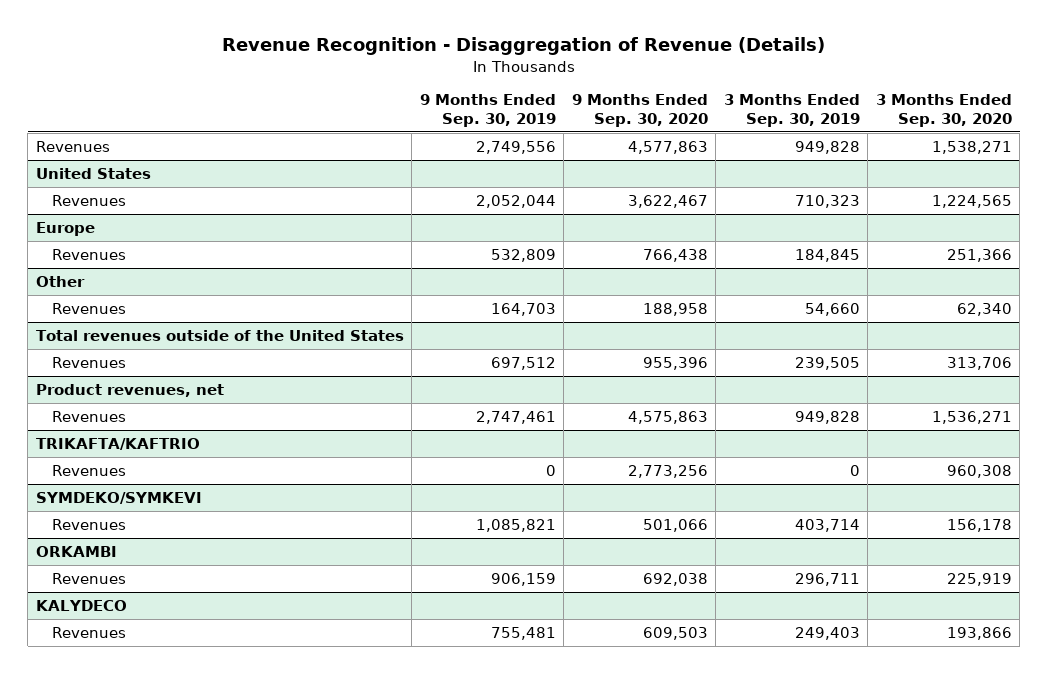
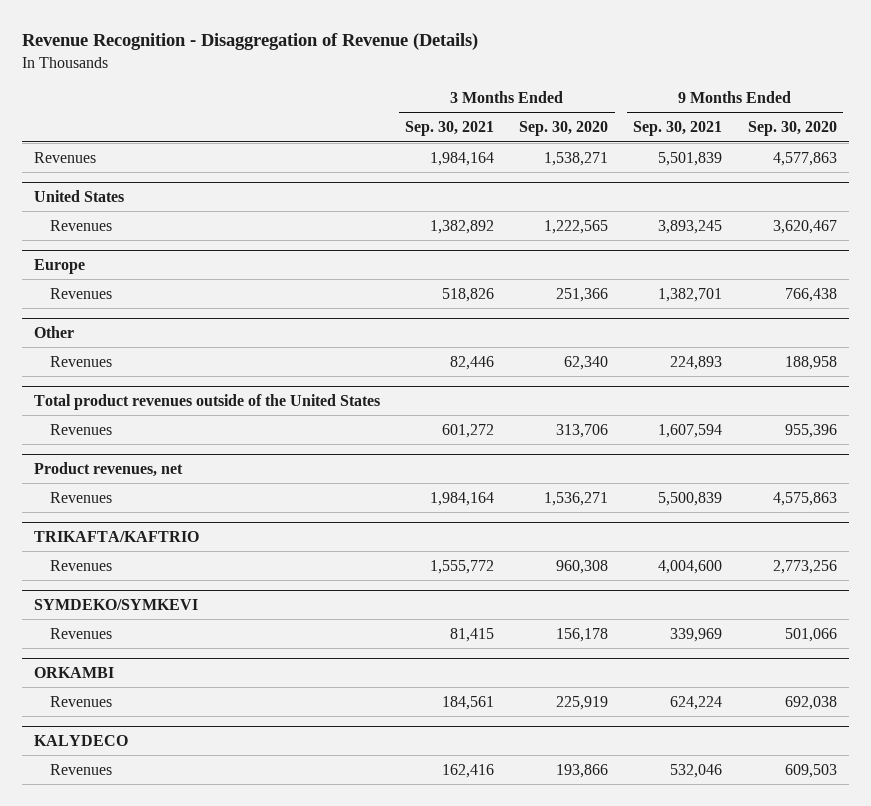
- | 9 Months Ended Sep. 30, 2019 | 9 Months Ended Sep. 30, 2020 | 3 Months Ended Sep. 30, 2019 | 3 Months Ended Sep. 30, 2020
+ | 3 Months Ended Sep. 30, 2021 | 3 Months Ended Sep. 30, 2020 | 9 Months Ended Sep. 30, 2021 | 9 Months Ended Sep. 30, 2020
@ United States
- Revenues | 2,052,044 | 3,622,467 | 710,323 | 1,224,565
+ Revenues | 1,382,892 | 1,222,565 | 3,893,245 | 3,620,467
- Total revenues outside of the United States
+ Total product revenues outside of the United States

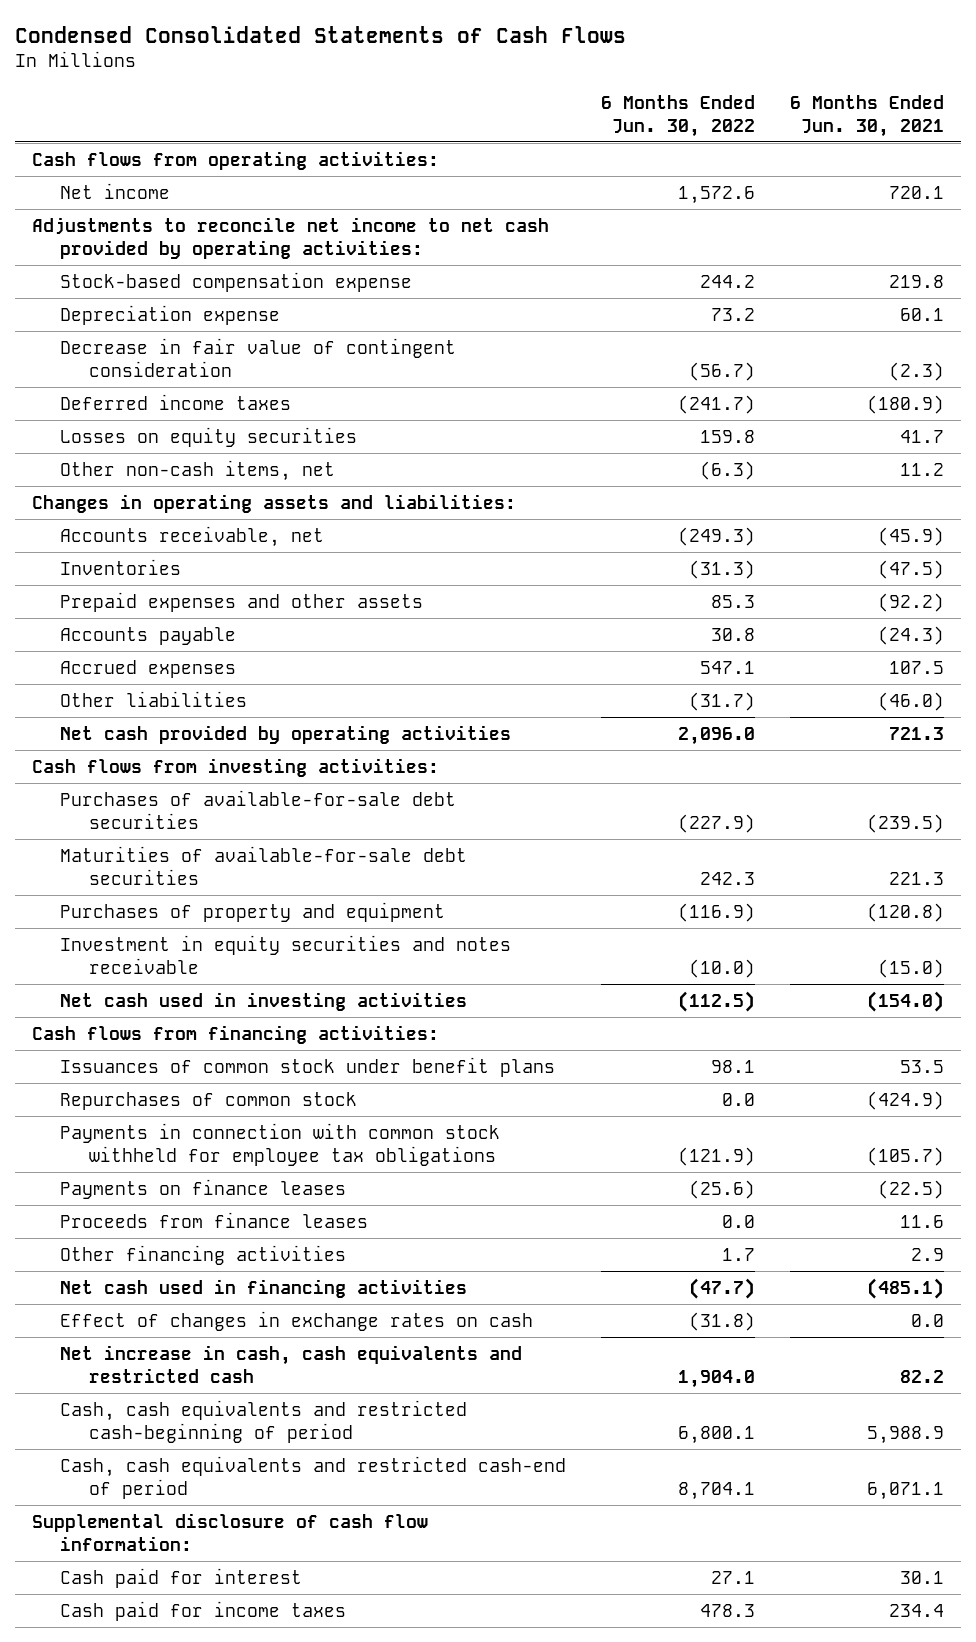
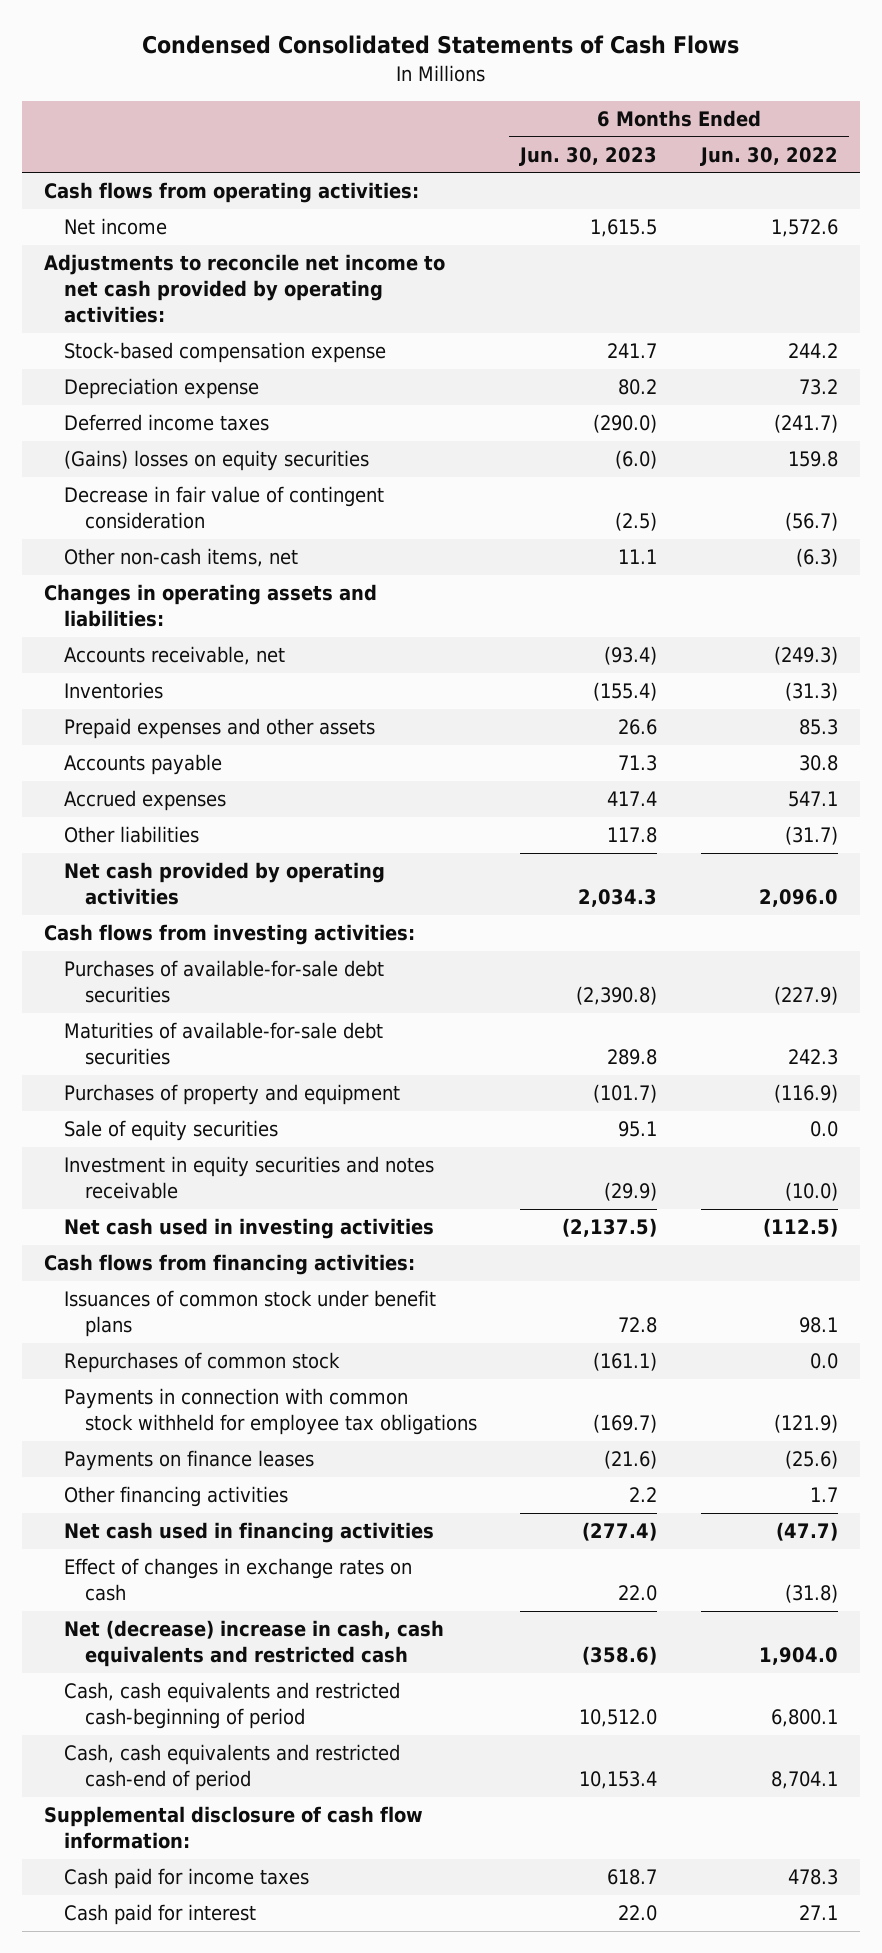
- | 6 Months Ended Jun. 30, 2022 | 6 Months Ended Jun. 30, 2021
+ | 6 Months Ended Jun. 30, 2023 | 6 Months Ended Jun. 30, 2022
- Losses on equity securities | 159.8 | 41.7
+ (Gains) losses on equity securities | (6.0) | 159.8
moved down: Decrease in fair value of contingent consideration | (2.5) | (56.7)
+ Sale of equity securities | 95.1 | 0.0
- Proceeds from finance leases | 0.0 | 11.6
- Net increase in cash, cash equivalents and restricted cash | 1,904.0 | 82.2
+ Net (decrease) increase in cash, cash equivalents and restricted cash | (358.6) | 1,904.0
moved down: Cash paid for interest | 22.0 | 27.1

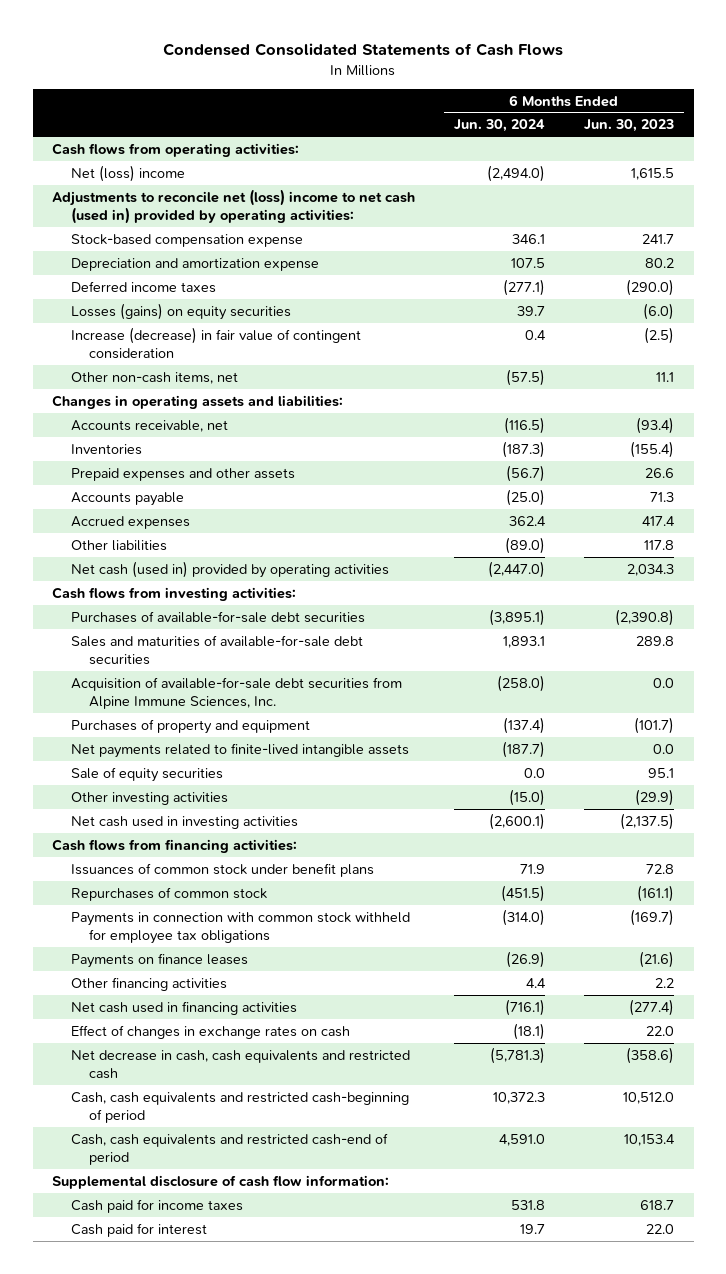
- | 6 Months Ended Jun. 30, 2023 | 6 Months Ended Jun. 30, 2022
+ | 6 Months Ended Jun. 30, 2024 | 6 Months Ended Jun. 30, 2023
- Net income | 1,615.5 | 1,572.6
- Adjustments to reconcile net income to net cash provided by operating activities:
+ Net (loss) income | (2,494.0) | 1,615.5
+ Adjustments to reconcile net (loss) income to net cash (used in) provided by operating activities:
- Depreciation expense | 80.2 | 73.2
+ Depreciation and amortization expense | 107.5 | 80.2
- (Gains) losses on equity securities | (6.0) | 159.8
- Decrease in fair value of contingent consideration | (2.5) | (56.7)
+ Losses (gains) on equity securities | 39.7 | (6.0)
+ Increase (decrease) in fair value of contingent consideration | 0.4 | (2.5)
- Net cash provided by operating activities | 2,034.3 | 2,096.0
+ Net cash (used in) provided by operating activities | (2,447.0) | 2,034.3
- Maturities of available-for-sale debt securities | 289.8 | 242.3
+ Sales and maturities of available-for-sale debt securities | 1,893.1 | 289.8
+ Acquisition of available-for-sale debt securities from Alpine Immune Sciences, Inc. | (258.0) | 0.0
+ Net payments related to finite-lived intangible assets | (187.7) | 0.0
- Investment in equity securities and notes receivable | (29.9) | (10.0)
+ Other investing activities | (15.0) | (29.9)
- Net (decrease) increase in cash, cash equivalents and restricted cash | (358.6) | 1,904.0
+ Net decrease in cash, cash equivalents and restricted cash | (5,781.3) | (358.6)

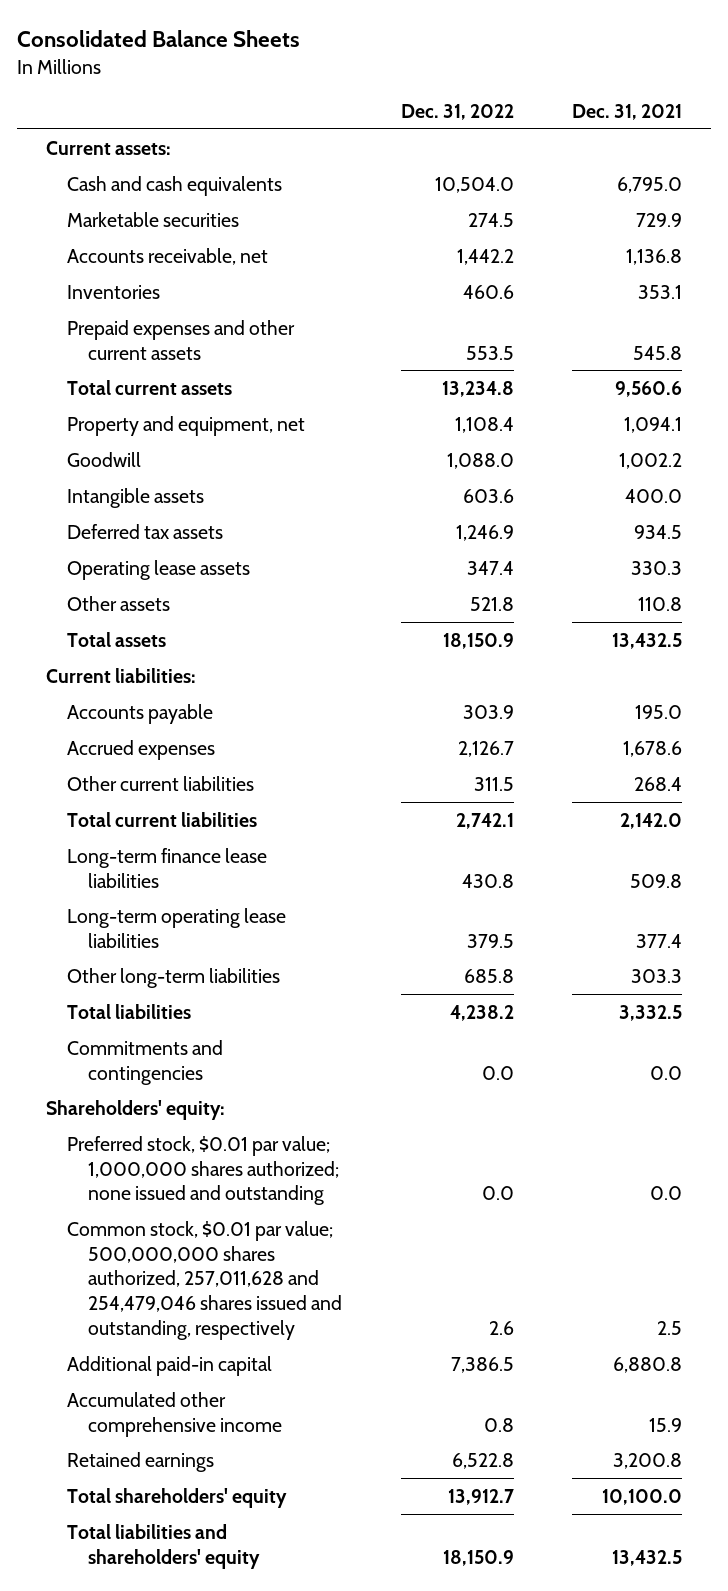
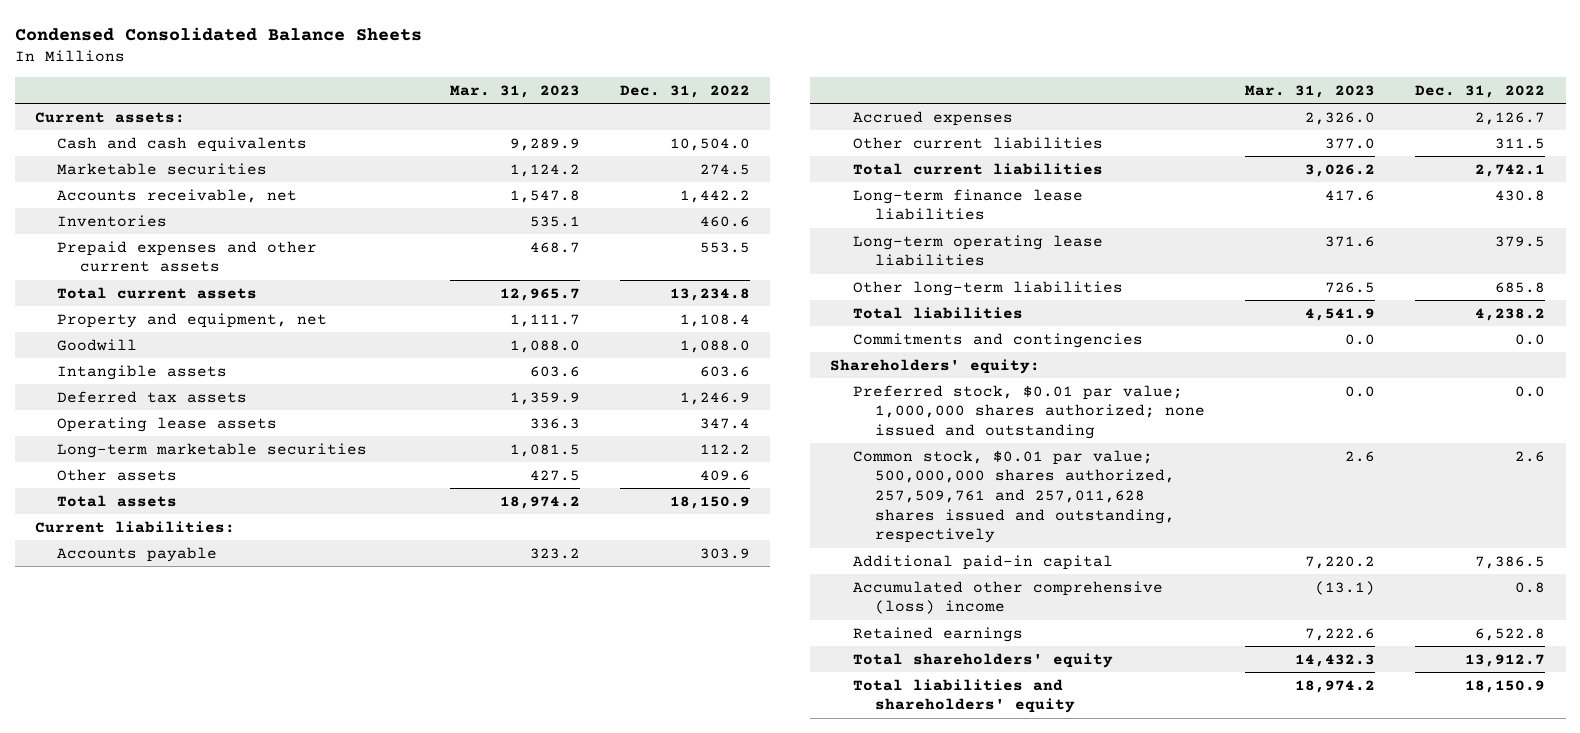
- Consolidated Balance Sheets
+ Condensed Consolidated Balance Sheets
- | Dec. 31, 2022 | Dec. 31, 2021
+ | Mar. 31, 2023 | Dec. 31, 2022
- Other assets | 521.8 | 110.8
+ Long-term marketable securities | 1,081.5 | 112.2
+ Other assets | 427.5 | 409.6
- Common stock, $0.01 par value; 500,000,000 shares authorized, 257,011,628 and 254,479,046 shares issued and outstanding, respectively | 2.6 | 2.5
+ Common stock, $0.01 par value; 500,000,000 shares authorized, 257,509,761 and 257,011,628 shares issued and outstanding, respectively | 2.6 | 2.6
- Accumulated other comprehensive income | 0.8 | 15.9
+ Accumulated other comprehensive (loss) income | (13.1) | 0.8

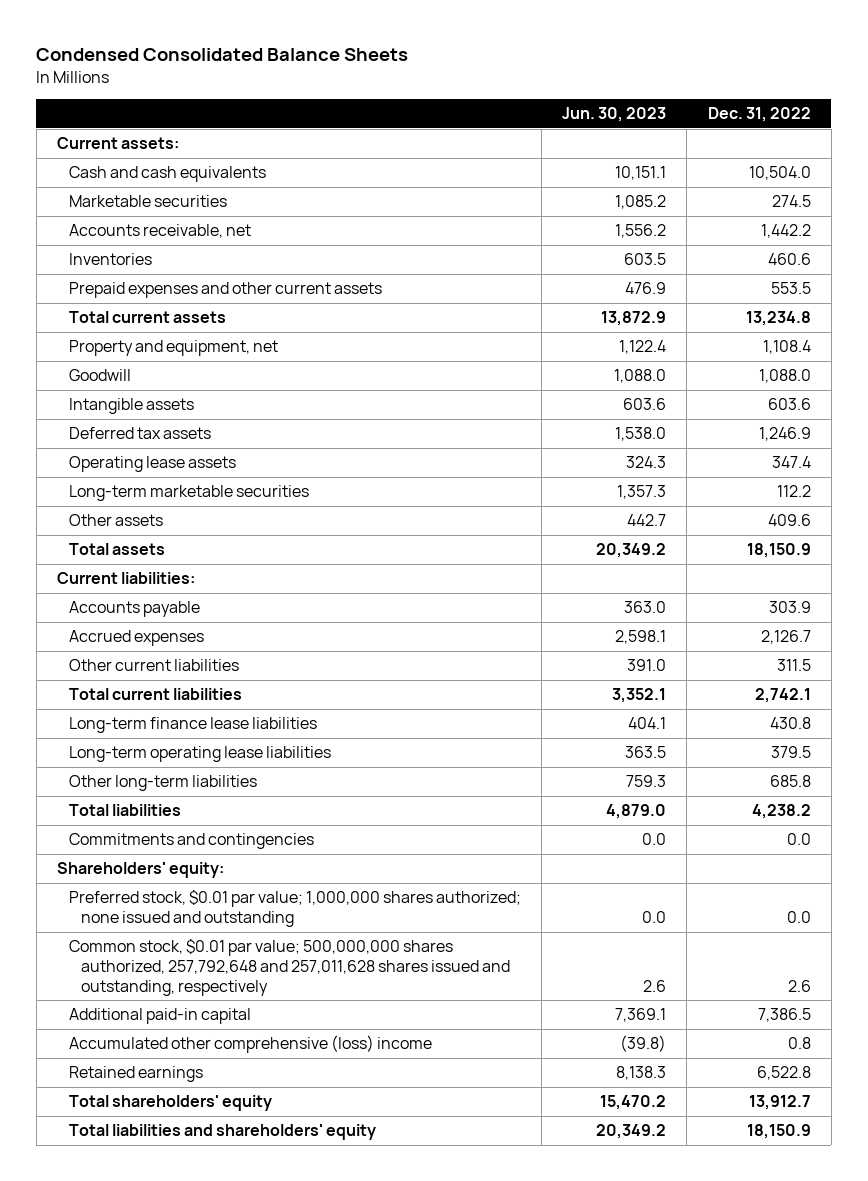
- | Mar. 31, 2023 | Dec. 31, 2022
+ | Jun. 30, 2023 | Dec. 31, 2022
- Common stock, $0.01 par value; 500,000,000 shares authorized, 257,509,761 and 257,011,628 shares issued and outstanding, respectively | 2.6 | 2.6
+ Common stock, $0.01 par value; 500,000,000 shares authorized, 257,792,648 and 257,011,628 shares issued and outstanding, respectively | 2.6 | 2.6

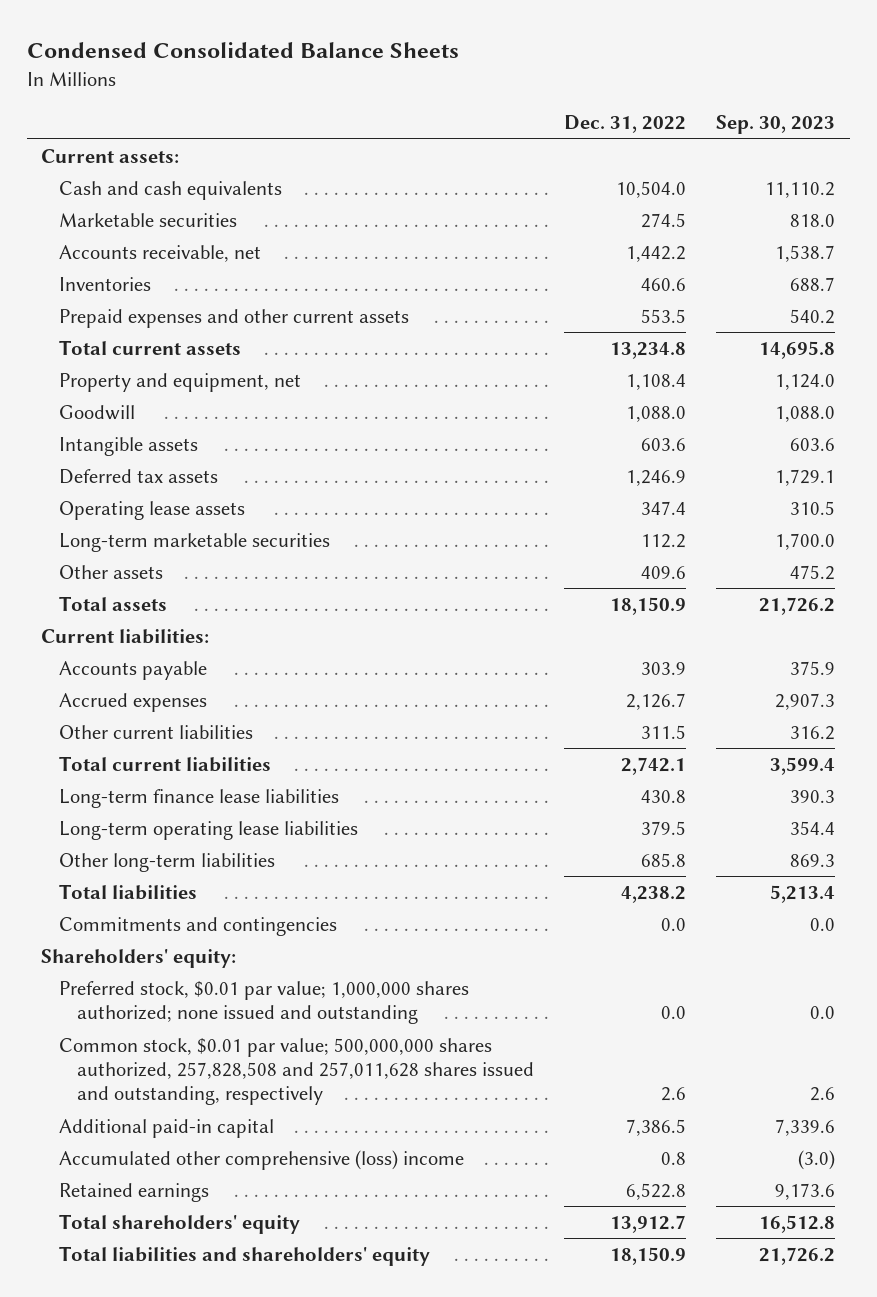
- | Jun. 30, 2023 | Dec. 31, 2022
+ | Dec. 31, 2022 | Sep. 30, 2023
- Common stock, $0.01 par value; 500,000,000 shares authorized, 257,792,648 and 257,011,628 shares issued and outstanding, respectively | 2.6 | 2.6
+ Common stock, $0.01 par value; 500,000,000 shares authorized, 257,828,508 and 257,011,628 shares issued and outstanding, respectively | 2.6 | 2.6

